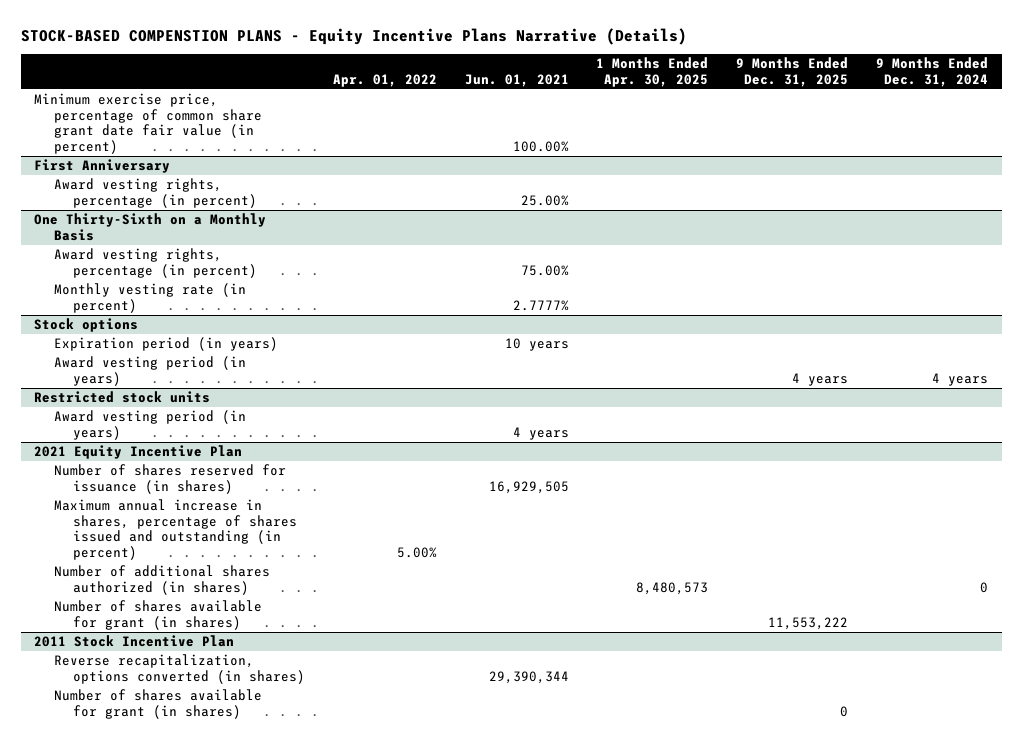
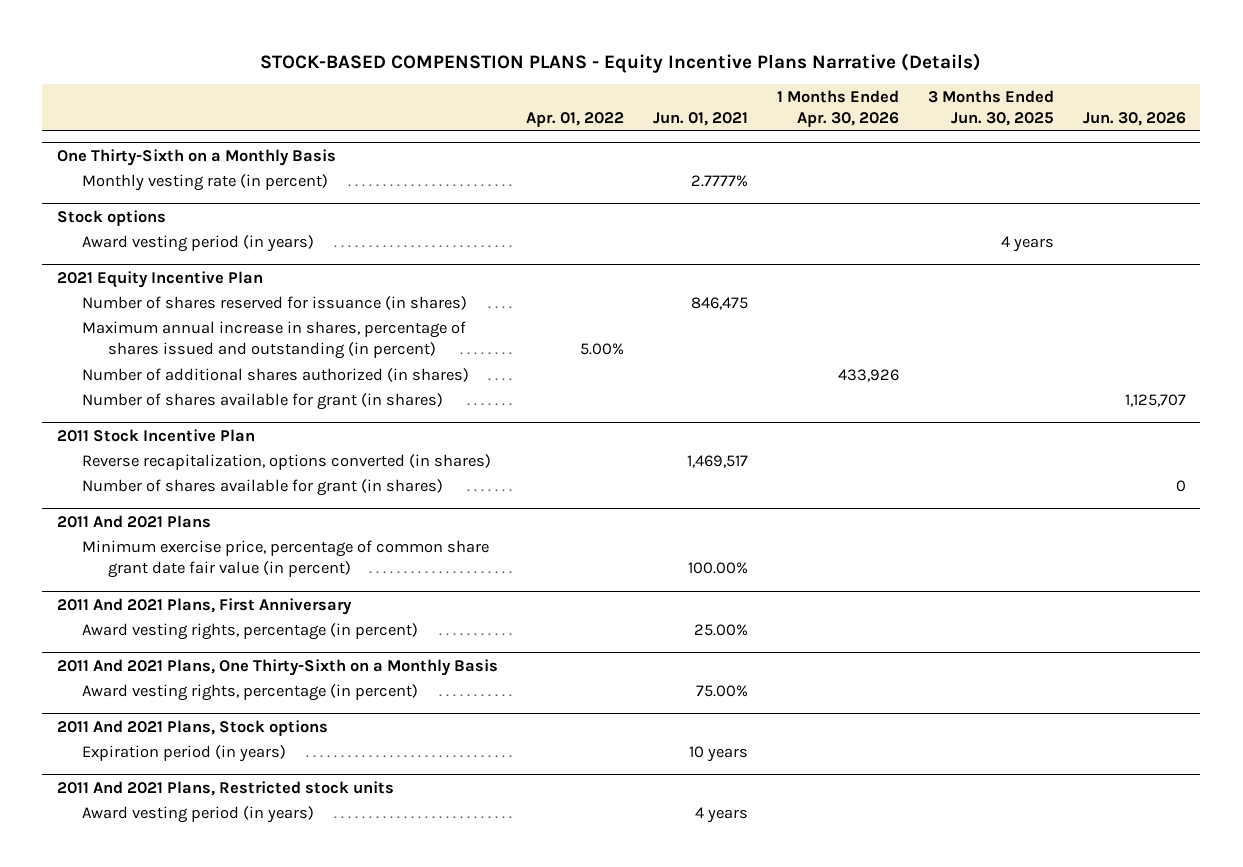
- | Apr. 01, 2022 | Jun. 01, 2021 | 1 Months Ended Apr. 30, 2025 | 9 Months Ended Dec. 31, 2025 | 9 Months Ended Dec. 31, 2024
+ | Apr. 01, 2022 | Jun. 01, 2021 | 1 Months Ended Apr. 30, 2026 | 3 Months Ended Jun. 30, 2025 | Jun. 30, 2026
- Minimum exercise price, percentage of common share grant date fair value (in percent) | | 100.00% | | |
- First Anniversary
- Award vesting rights, percentage (in percent) | | 25.00% | | |
@ One Thirty-Sixth on a Monthly Basis
- Award vesting rights, percentage (in percent) | | 75.00% | | |
@ Stock options
- Expiration period (in years) | | 10 years | | |
- Restricted stock units
- Award vesting period (in years) | | 4 years | | |
@ 2021 Equity Incentive Plan
- Number of shares reserved for issuance (in shares) | | 16,929,505 | | |
+ Number of shares reserved for issuance (in shares) | | 846,475 | | |
@ 2011 Stock Incentive Plan
- Reverse recapitalization, options converted (in shares) | | 29,390,344 | | |
+ Reverse recapitalization, options converted (in shares) | | 1,469,517 | | |
+ 2011 And 2021 Plans
+ Minimum exercise price, percentage of common share grant date fair value (in percent) | | 100.00% | | |
+ 2011 And 2021 Plans, First Anniversary
+ Award vesting rights, percentage (in percent) | | 25.00% | | |
+ 2011 And 2021 Plans, One Thirty-Sixth on a Monthly Basis
+ Award vesting rights, percentage (in percent) | | 75.00% | | |
+ 2011 And 2021 Plans, Stock options
+ Expiration period (in years) | | 10 years | | |
+ 2011 And 2021 Plans, Restricted stock units
+ Award vesting period (in years) | | 4 years | | |

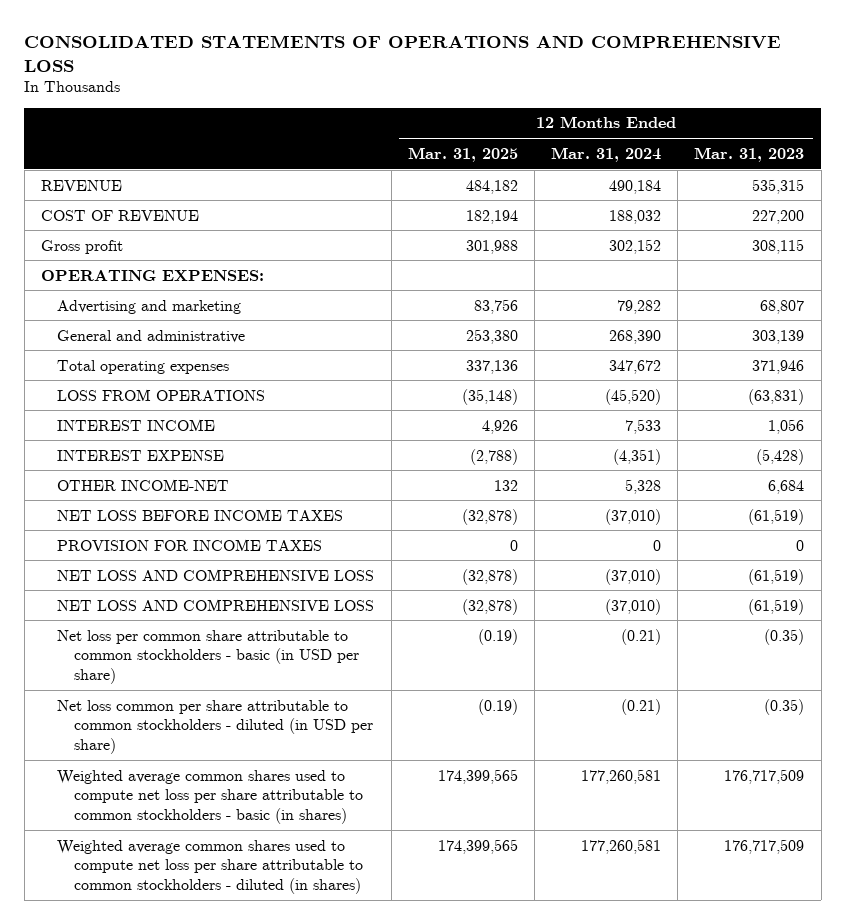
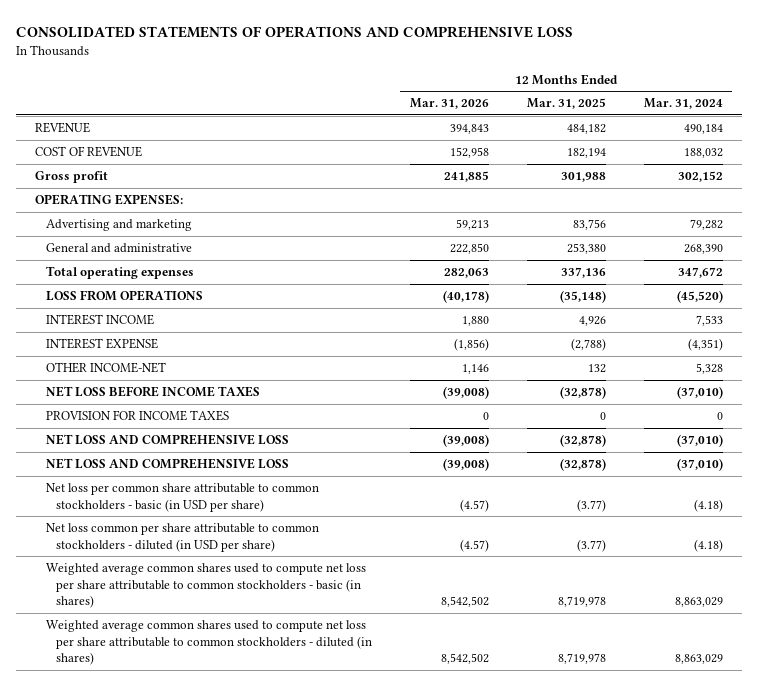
- | 12 Months Ended Mar. 31, 2025 | 12 Months Ended Mar. 31, 2024 | 12 Months Ended Mar. 31, 2023
+ | 12 Months Ended Mar. 31, 2026 | 12 Months Ended Mar. 31, 2025 | 12 Months Ended Mar. 31, 2024
- Net loss per common share attributable to common stockholders - basic (in USD per share) | (0.19) | (0.21) | (0.35)
- Net loss common per share attributable to common stockholders - diluted (in USD per share) | (0.19) | (0.21) | (0.35)
- Weighted average common shares used to compute net loss per share attributable to common stockholders - basic (in shares) | 174,399,565 | 177,260,581 | 176,717,509
- Weighted average common shares used to compute net loss per share attributable to common stockholders - diluted (in shares) | 174,399,565 | 177,260,581 | 176,717,509
+ Net loss per common share attributable to common stockholders - basic (in USD per share) | (4.57) | (3.77) | (4.18)
+ Net loss common per share attributable to common stockholders - diluted (in USD per share) | (4.57) | (3.77) | (4.18)
+ Weighted average common shares used to compute net loss per share attributable to common stockholders - basic (in shares) | 8,542,502 | 8,719,978 | 8,863,029
+ Weighted average common shares used to compute net loss per share attributable to common stockholders - diluted (in shares) | 8,542,502 | 8,719,978 | 8,863,029

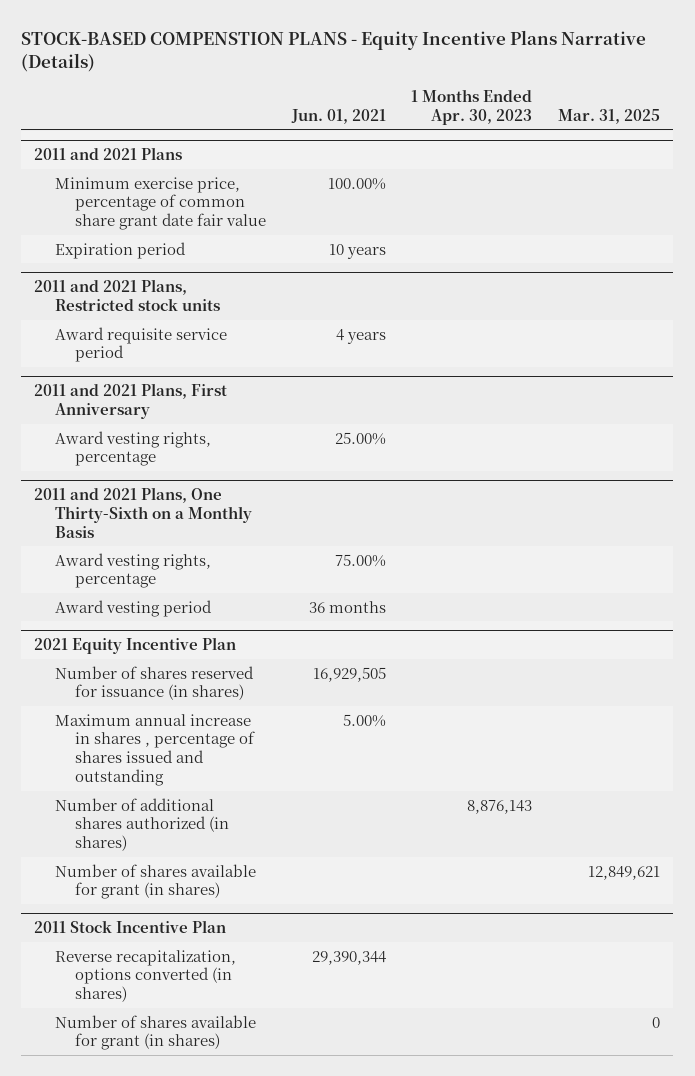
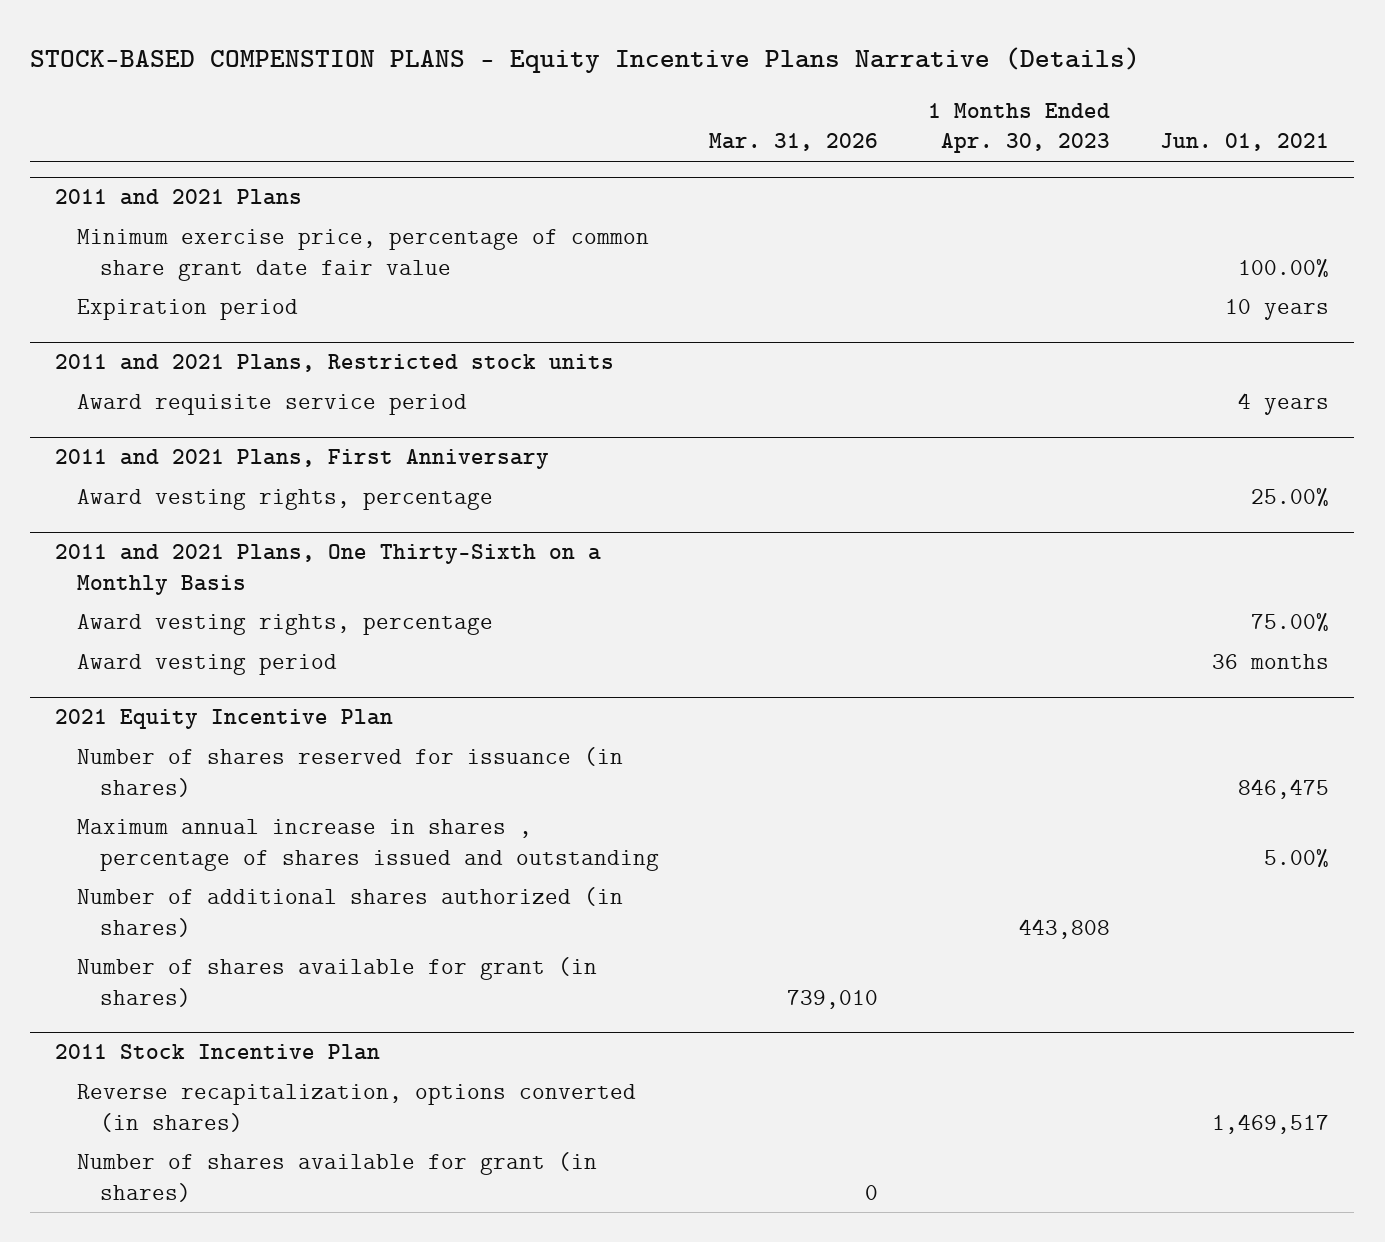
- | Jun. 01, 2021 | 1 Months Ended Apr. 30, 2023 | Mar. 31, 2025
+ | Mar. 31, 2026 | 1 Months Ended Apr. 30, 2023 | Jun. 01, 2021
@ 2021 Equity Incentive Plan
- Number of shares reserved for issuance (in shares) | 16,929,505 | |
+ Number of shares reserved for issuance (in shares) | | | 846,475
- Number of additional shares authorized (in shares) | | 8,876,143 |
+ Number of additional shares authorized (in shares) | | 443,808 |
@ 2011 Stock Incentive Plan
- Reverse recapitalization, options converted (in shares) | 29,390,344 | |
+ Reverse recapitalization, options converted (in shares) | | | 1,469,517

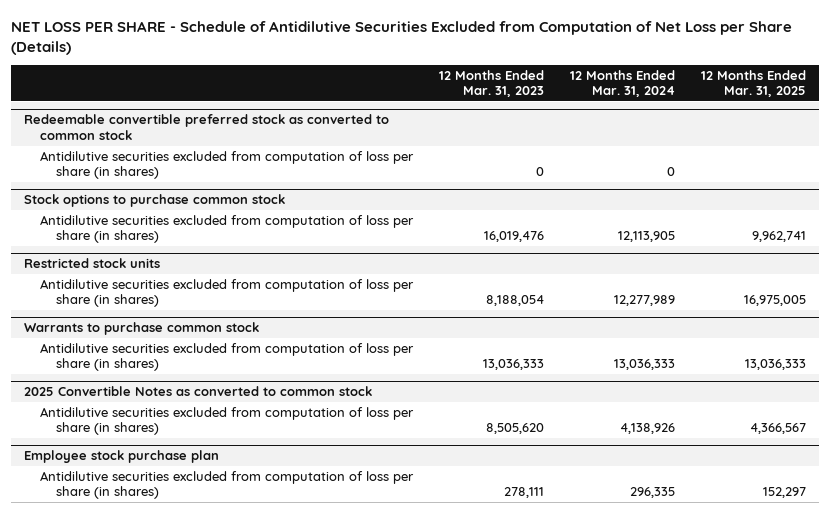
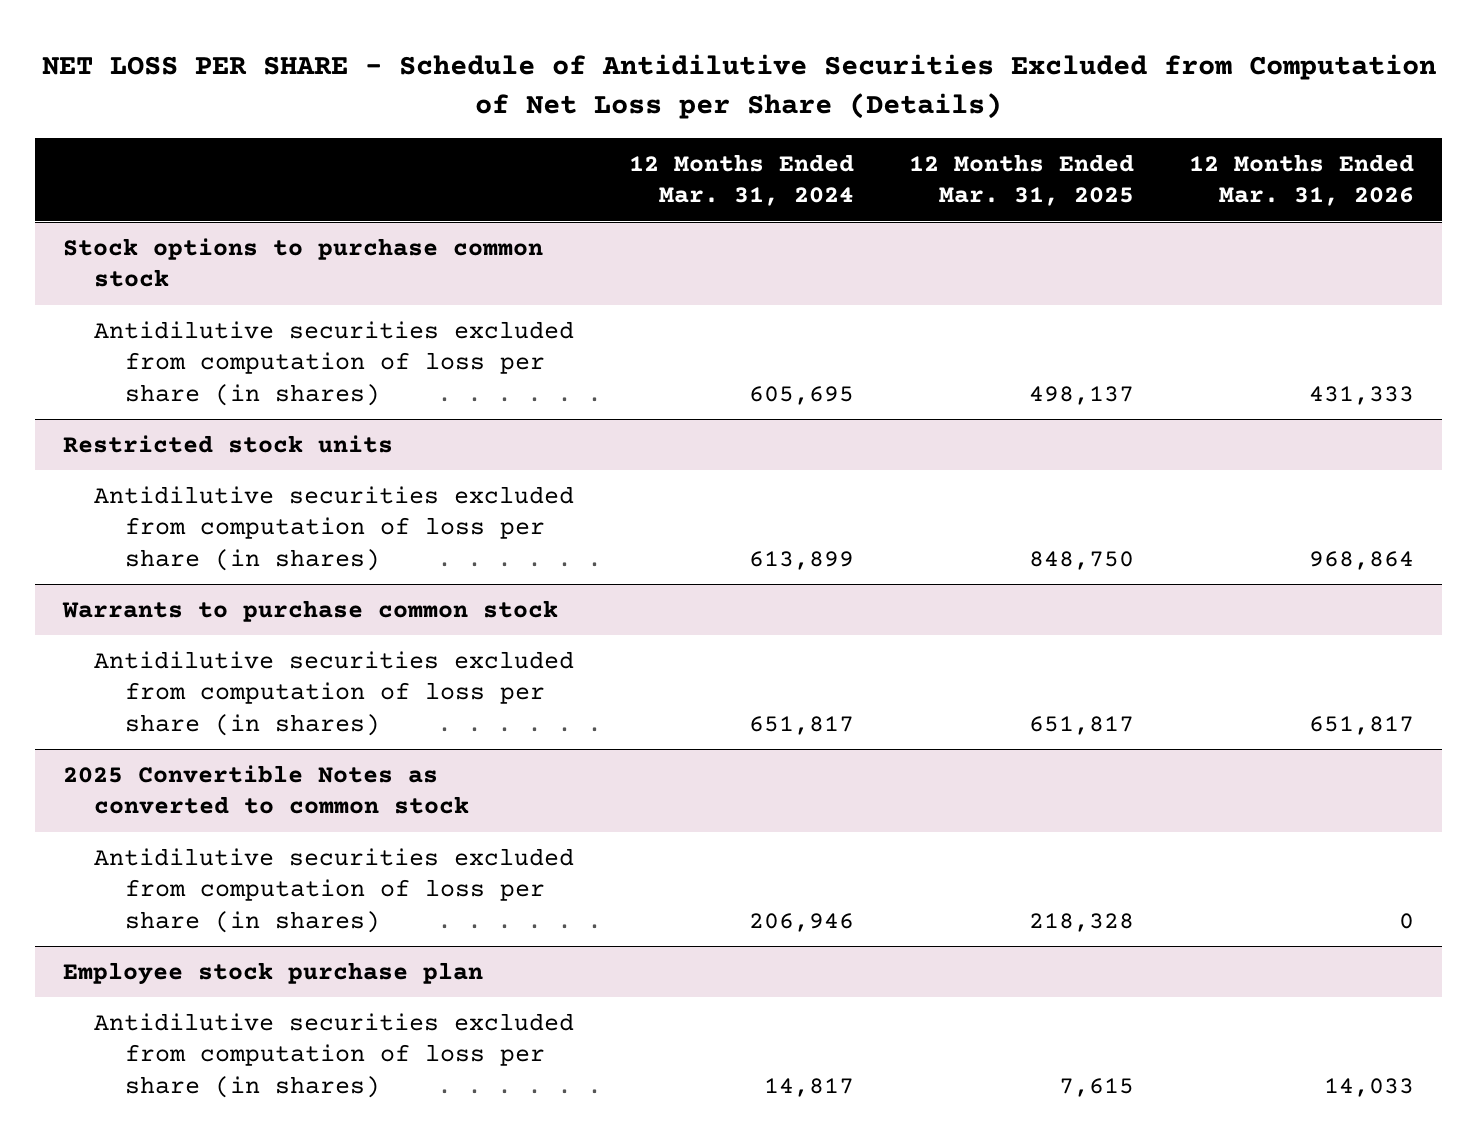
- | 12 Months Ended Mar. 31, 2023 | 12 Months Ended Mar. 31, 2024 | 12 Months Ended Mar. 31, 2025
+ | 12 Months Ended Mar. 31, 2024 | 12 Months Ended Mar. 31, 2025 | 12 Months Ended Mar. 31, 2026
- Redeemable convertible preferred stock as converted to common stock
- Antidilutive securities excluded from computation of loss per share (in shares) | 0 | 0 |
@ Stock options to purchase common stock
- Antidilutive securities excluded from computation of loss per share (in shares) | 16,019,476 | 12,113,905 | 9,962,741
+ Antidilutive securities excluded from computation of loss per share (in shares) | 605,695 | 498,137 | 431,333
@ Restricted stock units
- Antidilutive securities excluded from computation of loss per share (in shares) | 8,188,054 | 12,277,989 | 16,975,005
+ Antidilutive securities excluded from computation of loss per share (in shares) | 613,899 | 848,750 | 968,864
@ Warrants to purchase common stock
- Antidilutive securities excluded from computation of loss per share (in shares) | 13,036,333 | 13,036,333 | 13,036,333
+ Antidilutive securities excluded from computation of loss per share (in shares) | 651,817 | 651,817 | 651,817
@ 2025 Convertible Notes as converted to common stock
- Antidilutive securities excluded from computation of loss per share (in shares) | 8,505,620 | 4,138,926 | 4,366,567
+ Antidilutive securities excluded from computation of loss per share (in shares) | 206,946 | 218,328 | 0
@ Employee stock purchase plan
- Antidilutive securities excluded from computation of loss per share (in shares) | 278,111 | 296,335 | 152,297
+ Antidilutive securities excluded from computation of loss per share (in shares) | 14,817 | 7,615 | 14,033

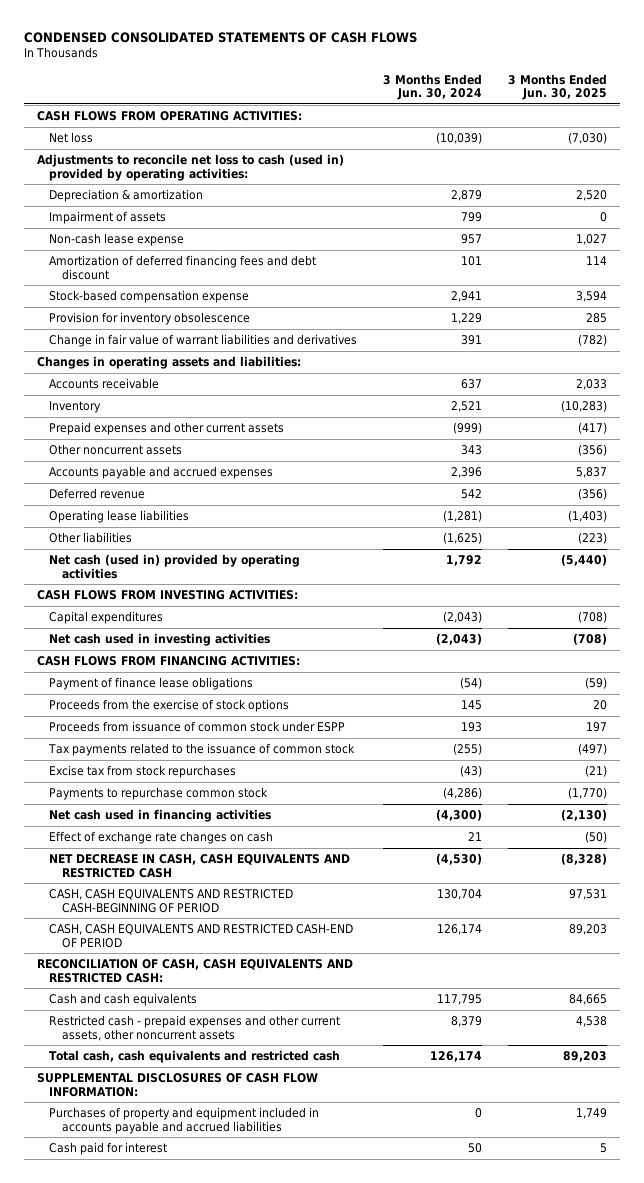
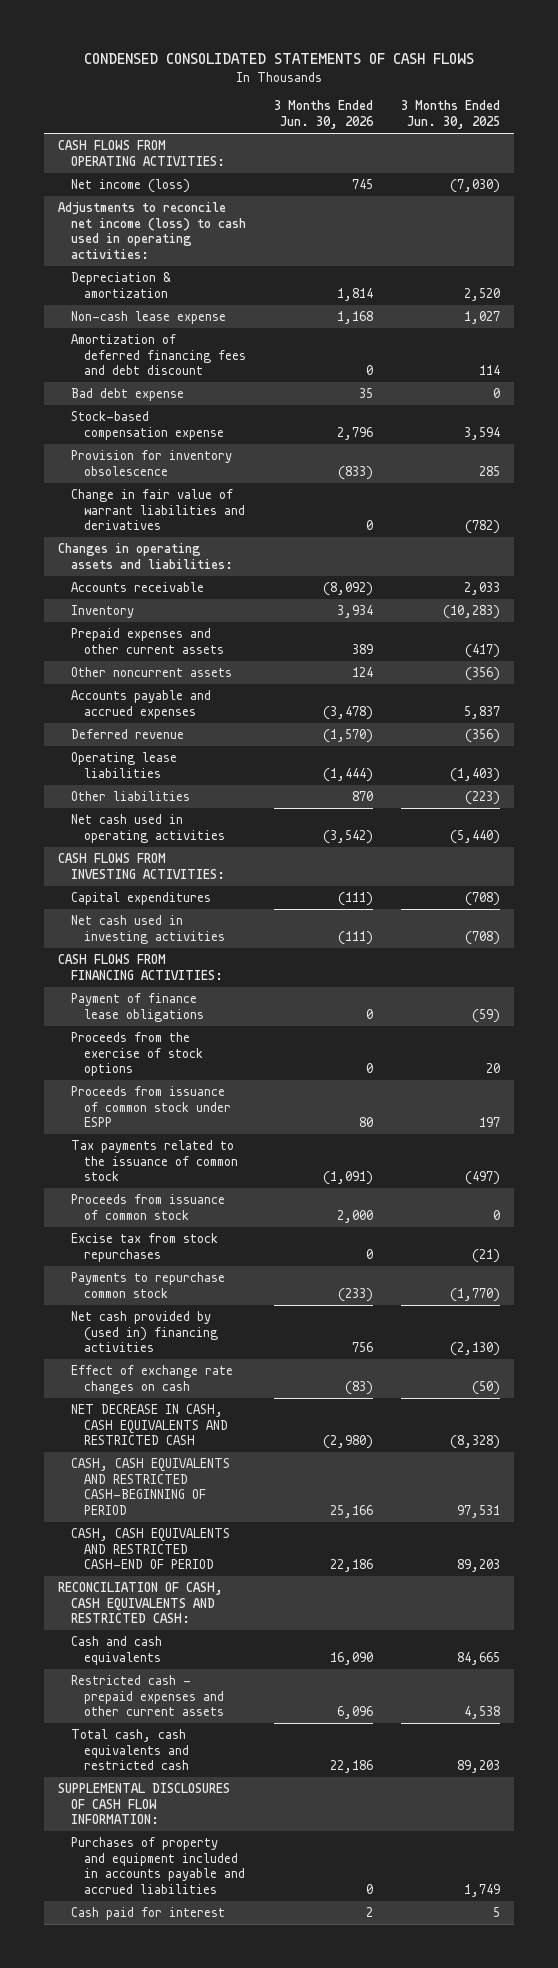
- | 3 Months Ended Jun. 30, 2024 | 3 Months Ended Jun. 30, 2025
+ | 3 Months Ended Jun. 30, 2026 | 3 Months Ended Jun. 30, 2025
- Net loss | (10,039) | (7,030)
- Adjustments to reconcile net loss to cash (used in) provided by operating activities:
+ Net income (loss) | 745 | (7,030)
+ Adjustments to reconcile net income (loss) to cash used in operating activities:
- Impairment of assets | 799 | 0
+ Bad debt expense | 35 | 0
- Net cash (used in) provided by operating activities | 1,792 | (5,440)
+ Net cash used in operating activities | (3,542) | (5,440)
+ Proceeds from issuance of common stock | 2,000 | 0
- Net cash used in financing activities | (4,300) | (2,130)
+ Net cash provided by (used in) financing activities | 756 | (2,130)
- Restricted cash - prepaid expenses and other current assets, other noncurrent assets | 8,379 | 4,538
+ Restricted cash - prepaid expenses and other current assets | 6,096 | 4,538

